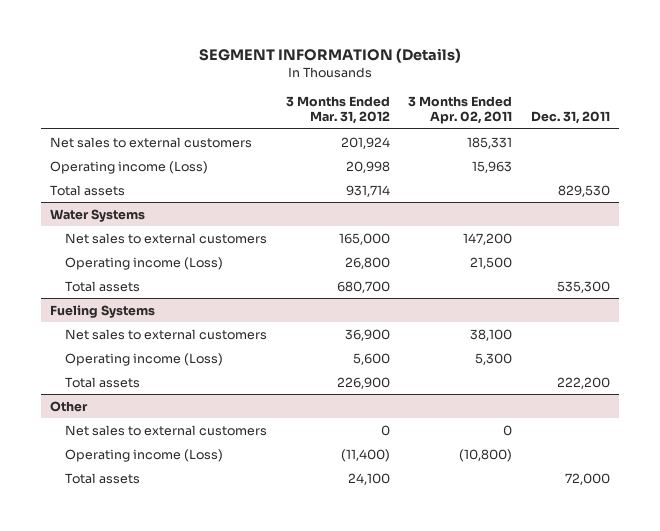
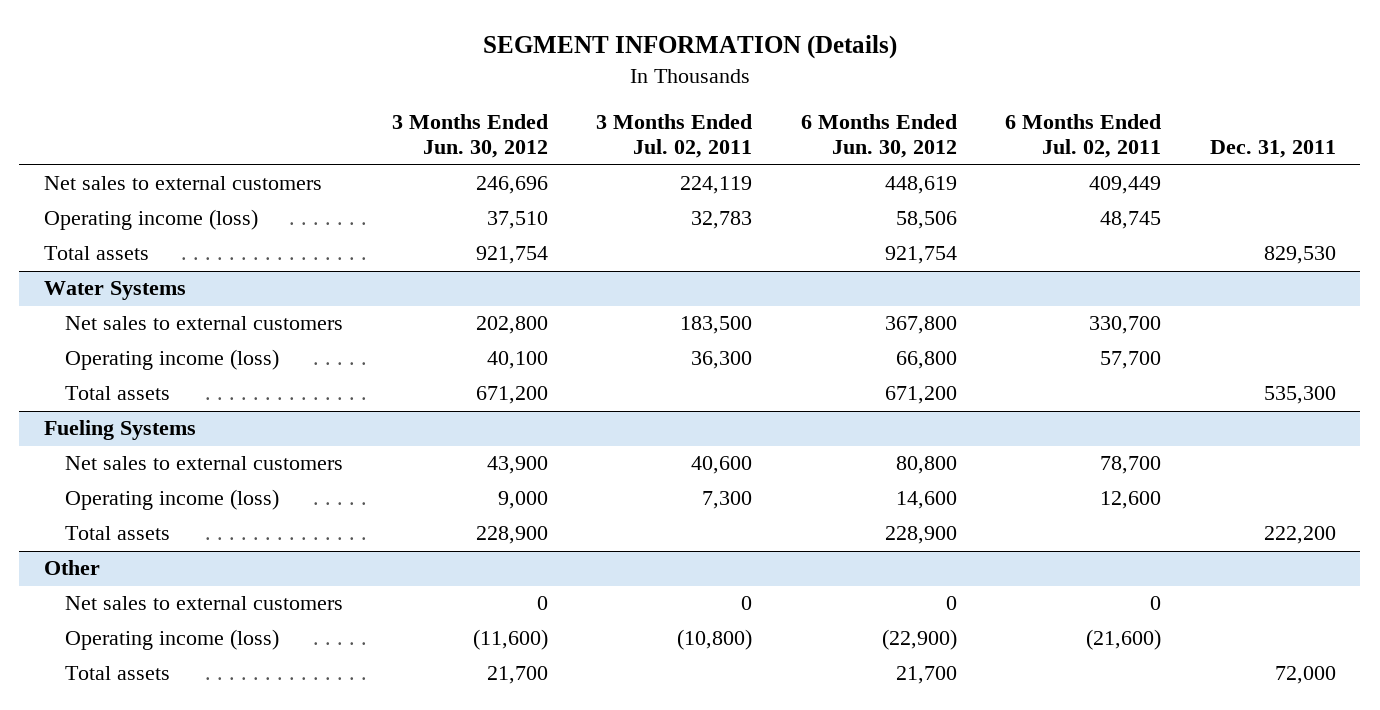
- | 3 Months Ended Mar. 31, 2012 | 3 Months Ended Apr. 02, 2011 | Dec. 31, 2011
+ | 3 Months Ended Jun. 30, 2012 | 3 Months Ended Jul. 02, 2011 | 6 Months Ended Jun. 30, 2012 | 6 Months Ended Jul. 02, 2011 | Dec. 31, 2011
- Operating income (Loss) | 20,998 | 15,963 |
+ Operating income (loss) | 37,510 | 32,783 | 58,506 | 48,745 |
@ Water Systems
- Operating income (Loss) | 26,800 | 21,500 |
+ Operating income (loss) | 40,100 | 36,300 | 66,800 | 57,700 |
@ Fueling Systems
- Operating income (Loss) | 5,600 | 5,300 |
+ Operating income (loss) | 9,000 | 7,300 | 14,600 | 12,600 |
@ Other
- Operating income (Loss) | (11,400) | (10,800) |
+ Operating income (loss) | (11,600) | (10,800) | (22,900) | (21,600) |

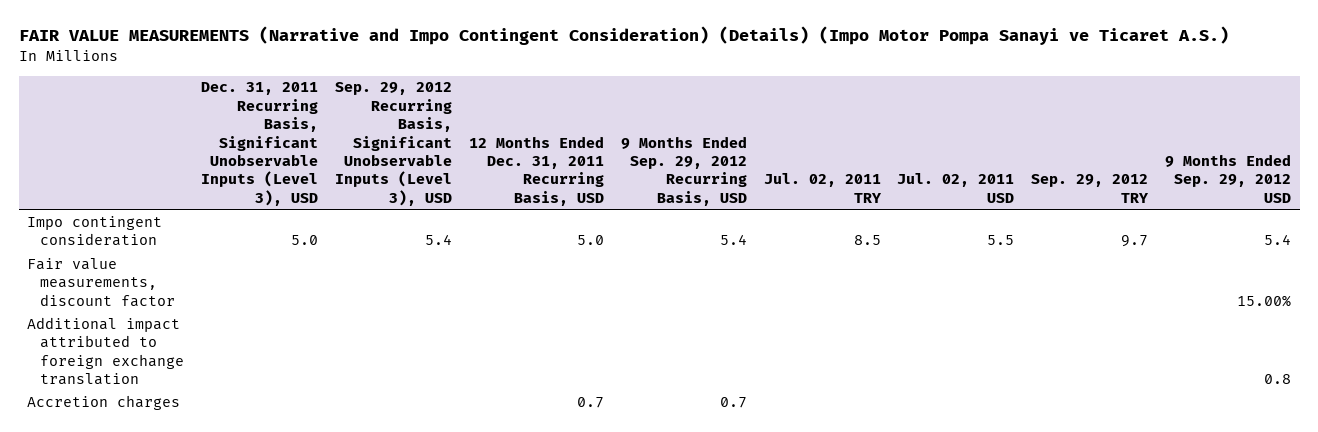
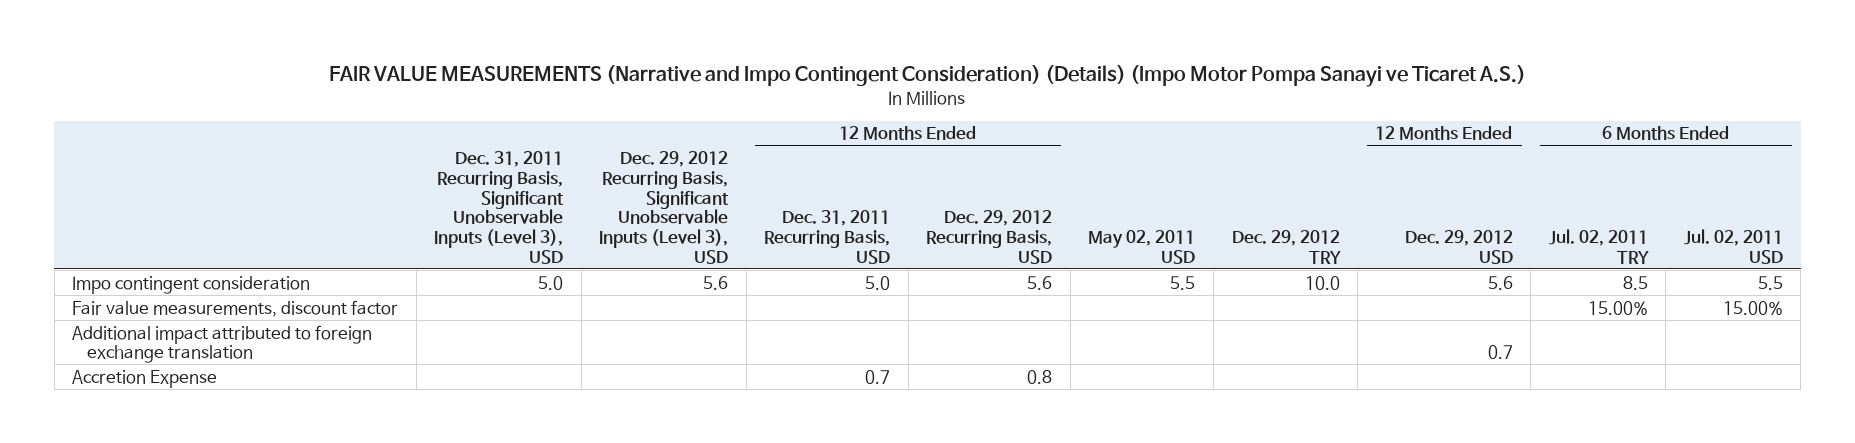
- | Dec. 31, 2011 Recurring Basis, Significant Unobservable Inputs (Level 3), USD | Sep. 29, 2012 Recurring Basis, Significant Unobservable Inputs (Level 3), USD | 12 Months Ended Dec. 31, 2011 Recurring Basis, USD | 9 Months Ended Sep. 29, 2012 Recurring Basis, USD | Jul. 02, 2011 TRY | Jul. 02, 2011 USD | Sep. 29, 2012 TRY | 9 Months Ended Sep. 29, 2012 USD
+ | Dec. 31, 2011 Recurring Basis, Significant Unobservable Inputs (Level 3), USD | Dec. 29, 2012 Recurring Basis, Significant Unobservable Inputs (Level 3), USD | 12 Months Ended Dec. 31, 2011 Recurring Basis, USD | 12 Months Ended Dec. 29, 2012 Recurring Basis, USD | May 02, 2011 USD | Dec. 29, 2012 TRY | 12 Months Ended Dec. 29, 2012 USD | 6 Months Ended Jul. 02, 2011 TRY | 6 Months Ended Jul. 02, 2011 USD
- Accretion charges | | | 0.7 | 0.7 | | | |
+ Accretion Expense | | | 0.7 | 0.8 | | | | |

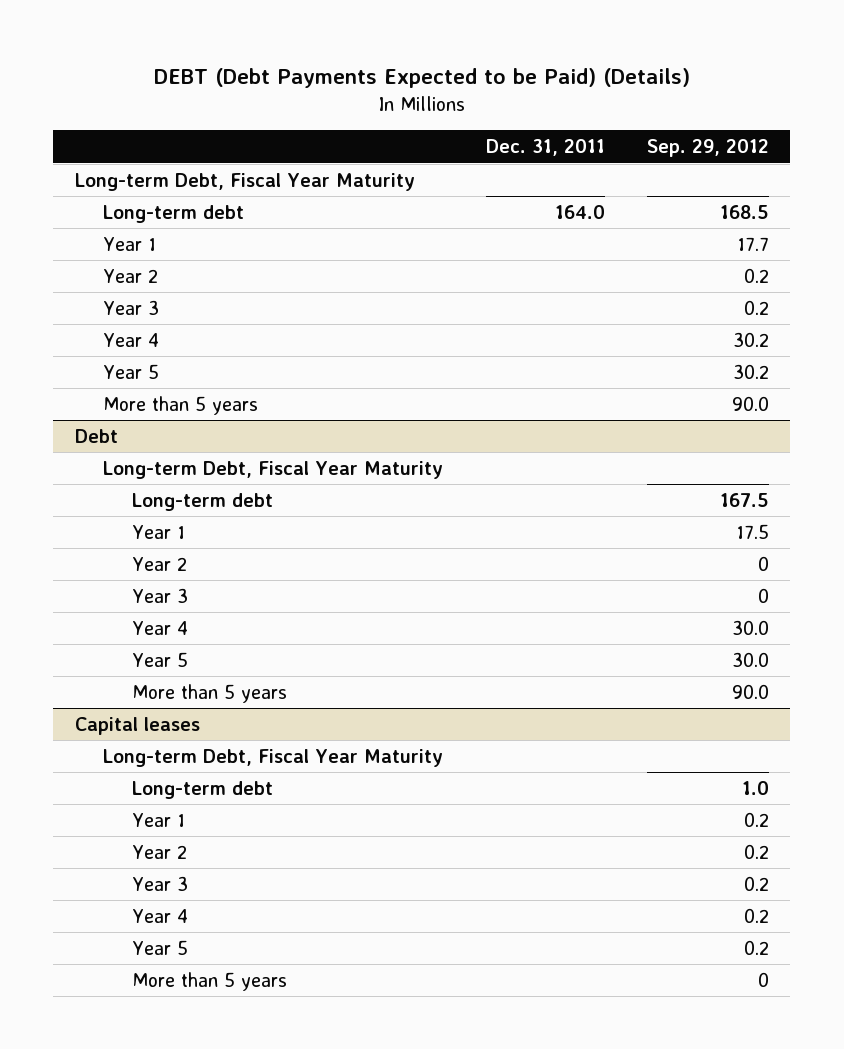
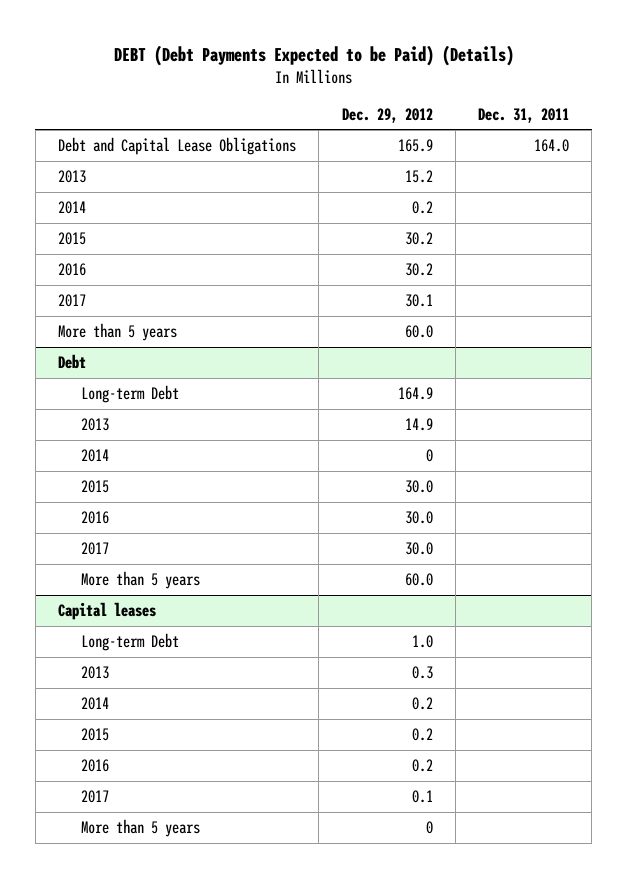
- | Dec. 31, 2011 | Sep. 29, 2012
+ | Dec. 29, 2012 | Dec. 31, 2011
- Long-term Debt, Fiscal Year Maturity
- Long-term debt | 164.0 | 168.5
- Year 1 | | 17.7
- Year 2 | | 0.2
- Year 3 | | 0.2
- Year 4 | | 30.2
- Year 5 | | 30.2
+ Debt and Capital Lease Obligations | 165.9 | 164.0
+ 2013 | 15.2 |
+ 2014 | 0.2 |
+ 2015 | 30.2 |
+ 2016 | 30.2 |
+ 2017 | 30.1 |
@ Debt
- Long-term Debt, Fiscal Year Maturity
- Long-term debt | | 167.5
- Year 1 | | 17.5
- Year 2 | | 0
- Year 3 | | 0
- Year 4 | | 30.0
- Year 5 | | 30.0
+ Long-term Debt | 164.9 |
+ 2013 | 14.9 |
+ 2014 | 0 |
+ 2015 | 30.0 |
+ 2016 | 30.0 |
+ 2017 | 30.0 |
@ Capital leases
- Long-term Debt, Fiscal Year Maturity
- Long-term debt | | 1.0
- Year 1 | | 0.2
- Year 2 | | 0.2
- Year 3 | | 0.2
- Year 4 | | 0.2
- Year 5 | | 0.2
+ Long-term Debt | 1.0 |
+ 2013 | 0.3 |
+ 2014 | 0.2 |
+ 2015 | 0.2 |
+ 2016 | 0.2 |
+ 2017 | 0.1 |

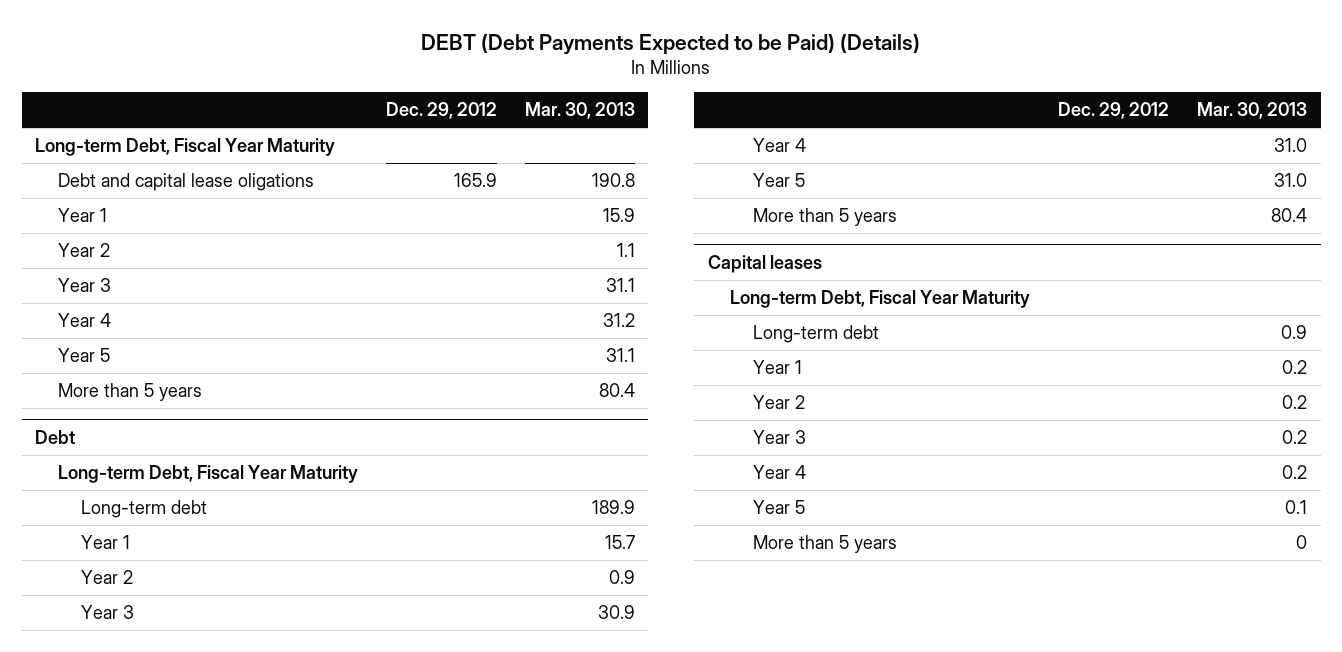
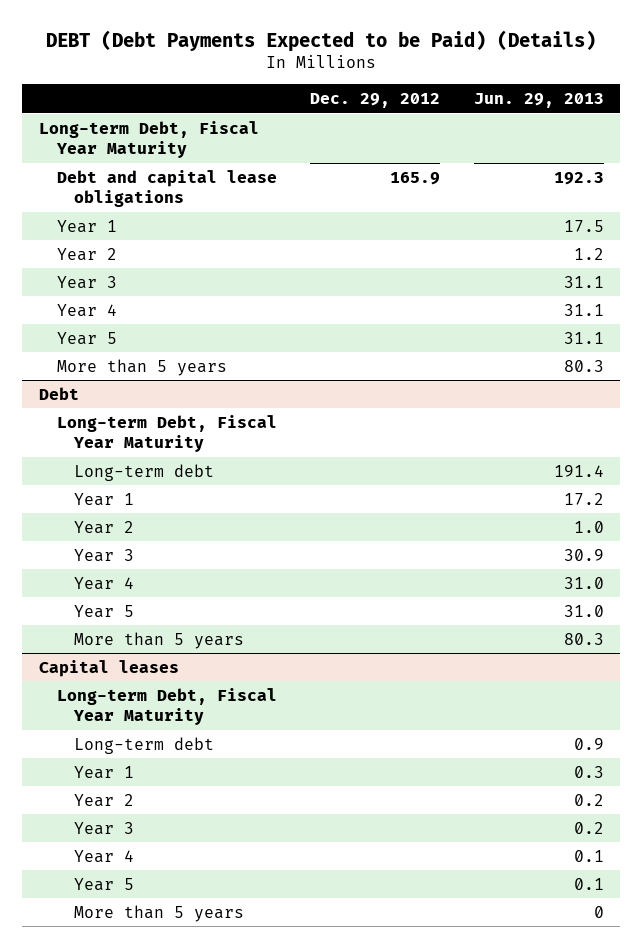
- | Dec. 29, 2012 | Mar. 30, 2013
+ | Dec. 29, 2012 | Jun. 29, 2013
- Debt and capital lease oligations | 165.9 | 190.8
+ Debt and capital lease obligations | 165.9 | 192.3

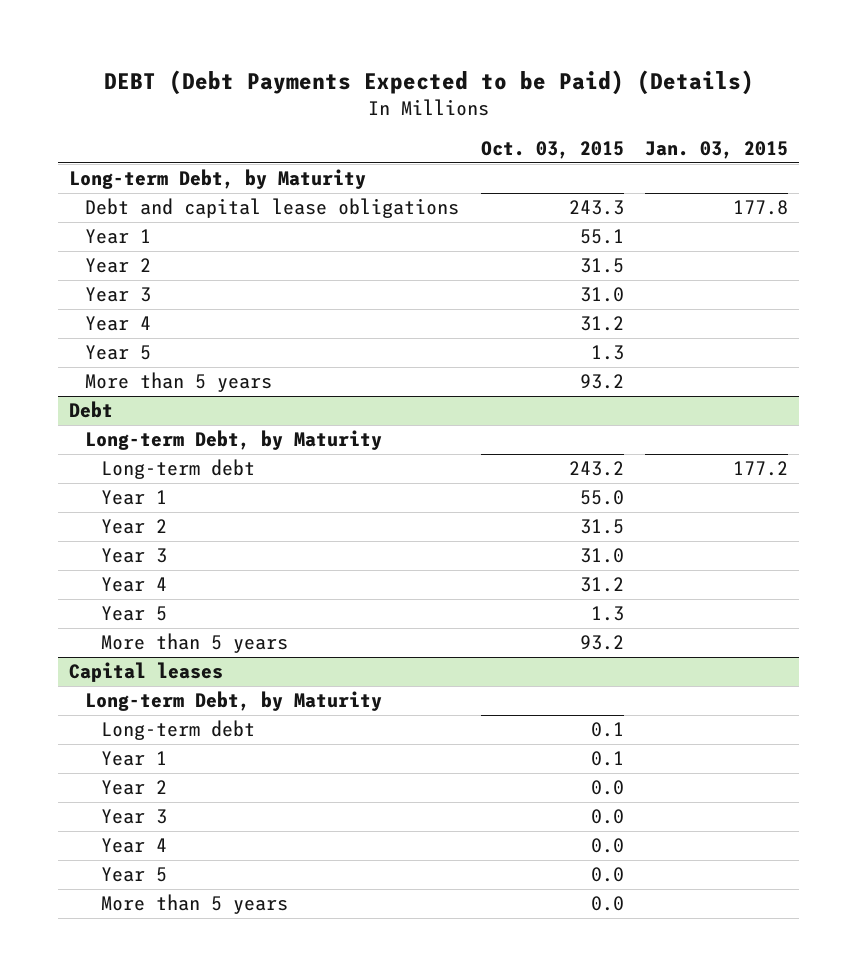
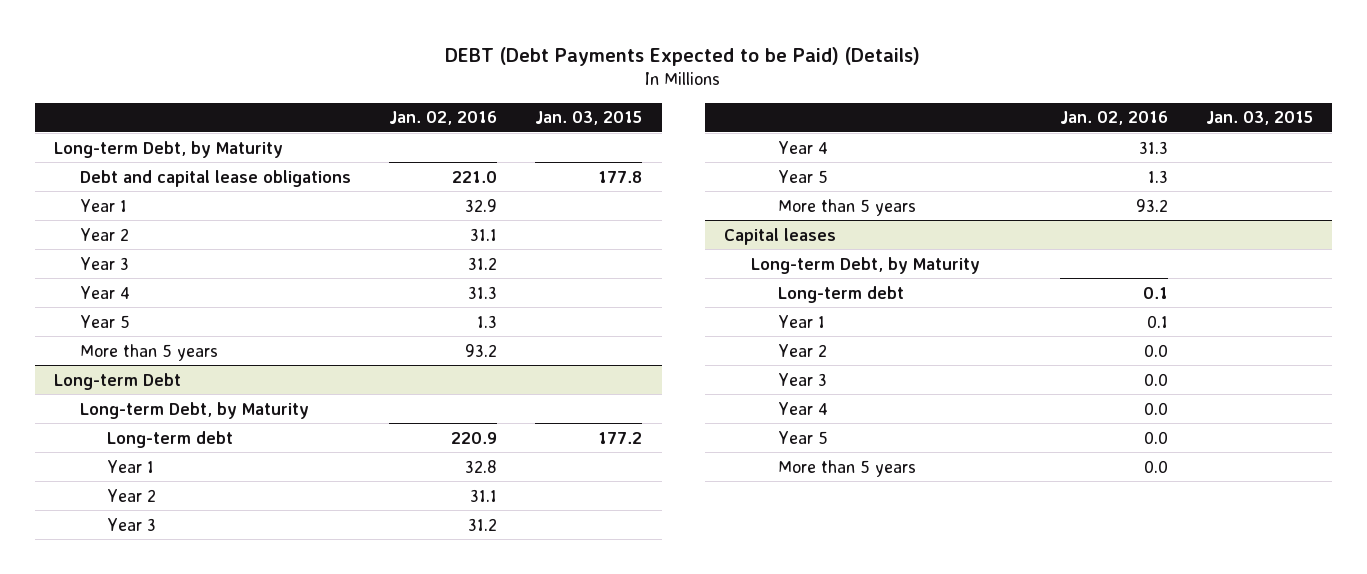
- | Oct. 03, 2015 | Jan. 03, 2015
+ | Jan. 02, 2016 | Jan. 03, 2015
- Debt
+ Long-term Debt

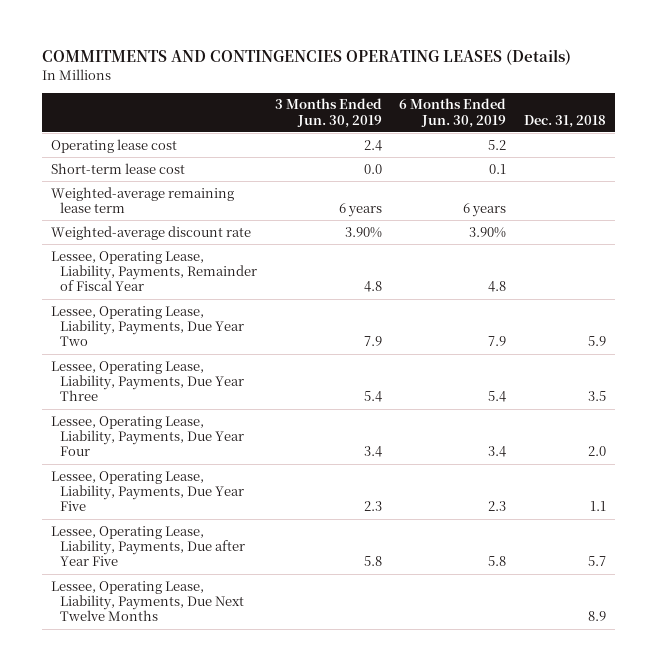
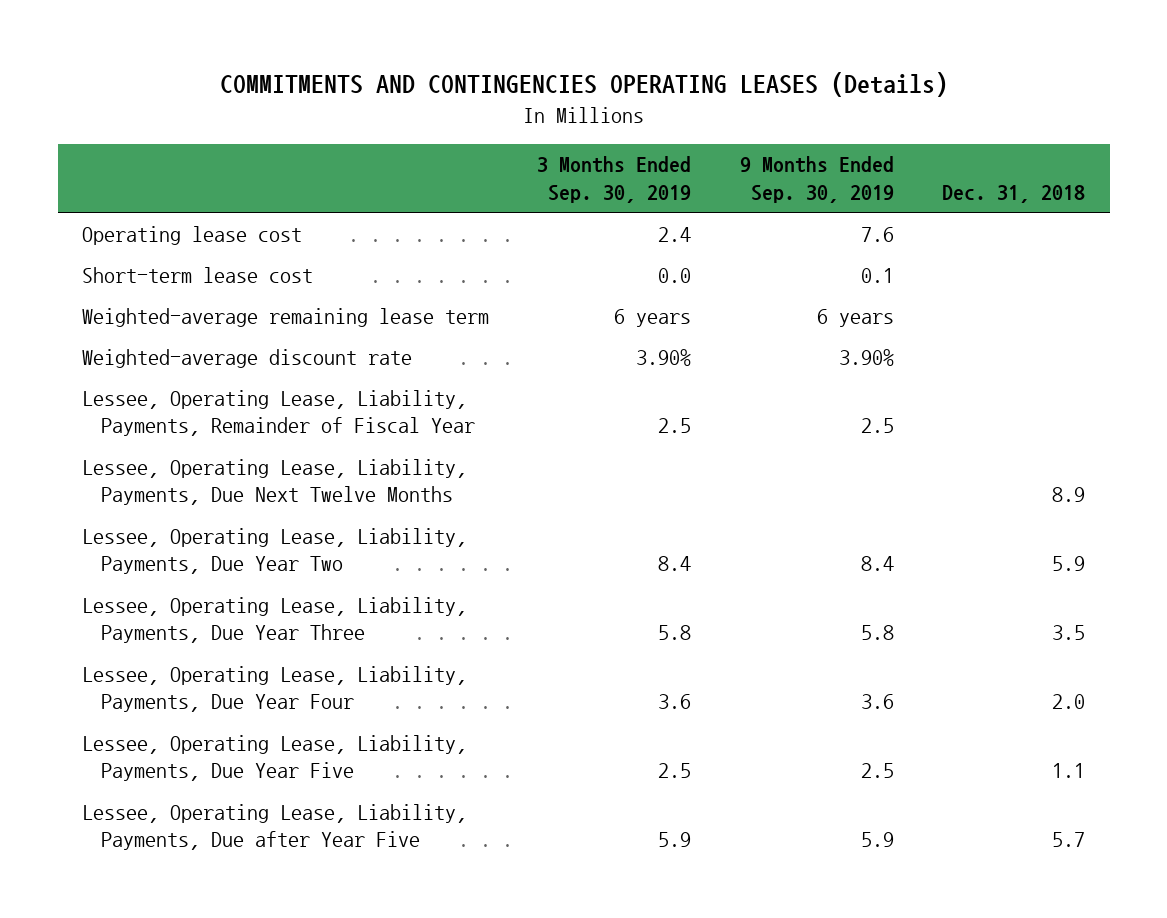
- | 3 Months Ended Jun. 30, 2019 | 6 Months Ended Jun. 30, 2019 | Dec. 31, 2018
+ | 3 Months Ended Sep. 30, 2019 | 9 Months Ended Sep. 30, 2019 | Dec. 31, 2018
moved up: Lessee, Operating Lease, Liability, Payments, Due Next Twelve Months | | | 8.9

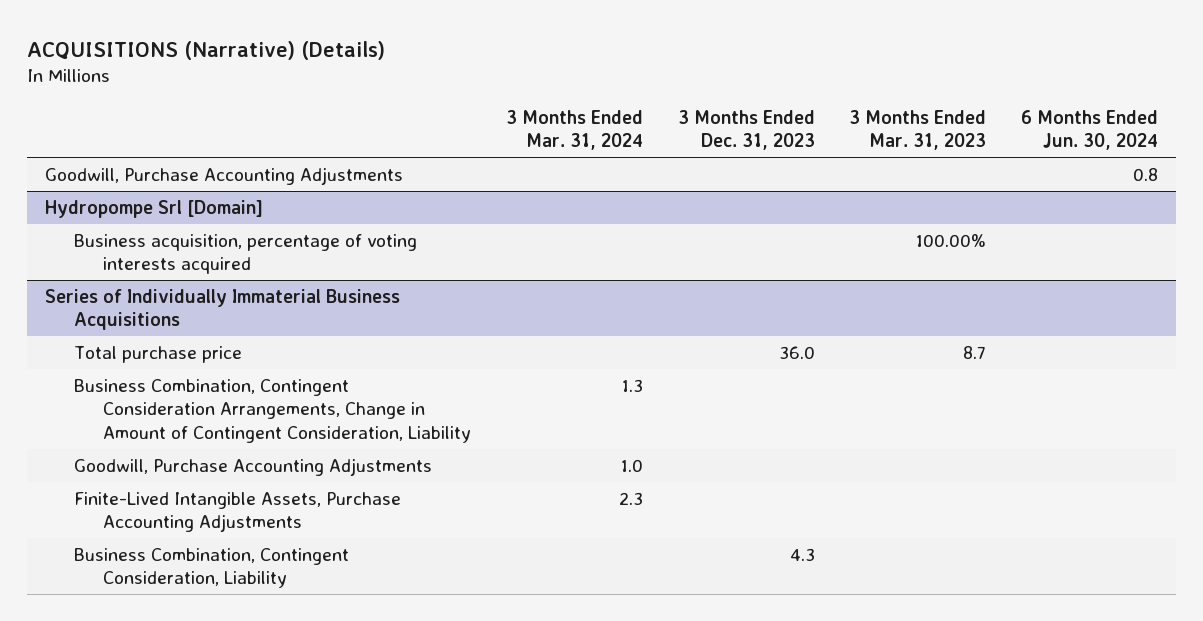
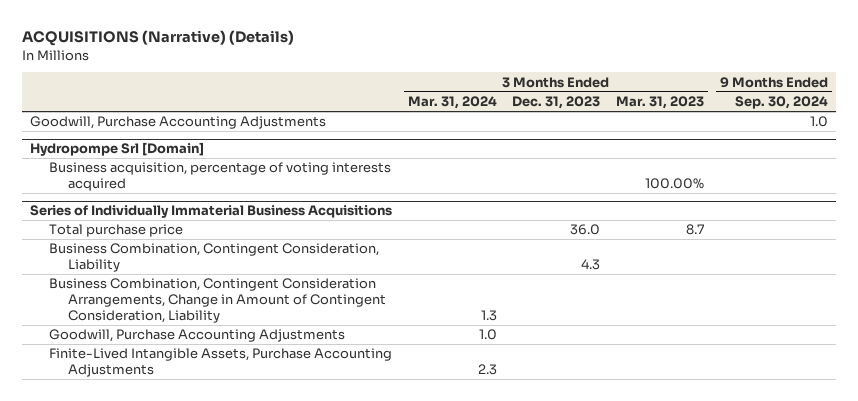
- | 3 Months Ended Mar. 31, 2024 | 3 Months Ended Dec. 31, 2023 | 3 Months Ended Mar. 31, 2023 | 6 Months Ended Jun. 30, 2024
+ | 3 Months Ended Mar. 31, 2024 | 3 Months Ended Dec. 31, 2023 | 3 Months Ended Mar. 31, 2023 | 9 Months Ended Sep. 30, 2024
@ Series of Individually Immaterial Business Acquisitions
moved up: Business Combination, Contingent Consideration, Liability | | 4.3 | |

